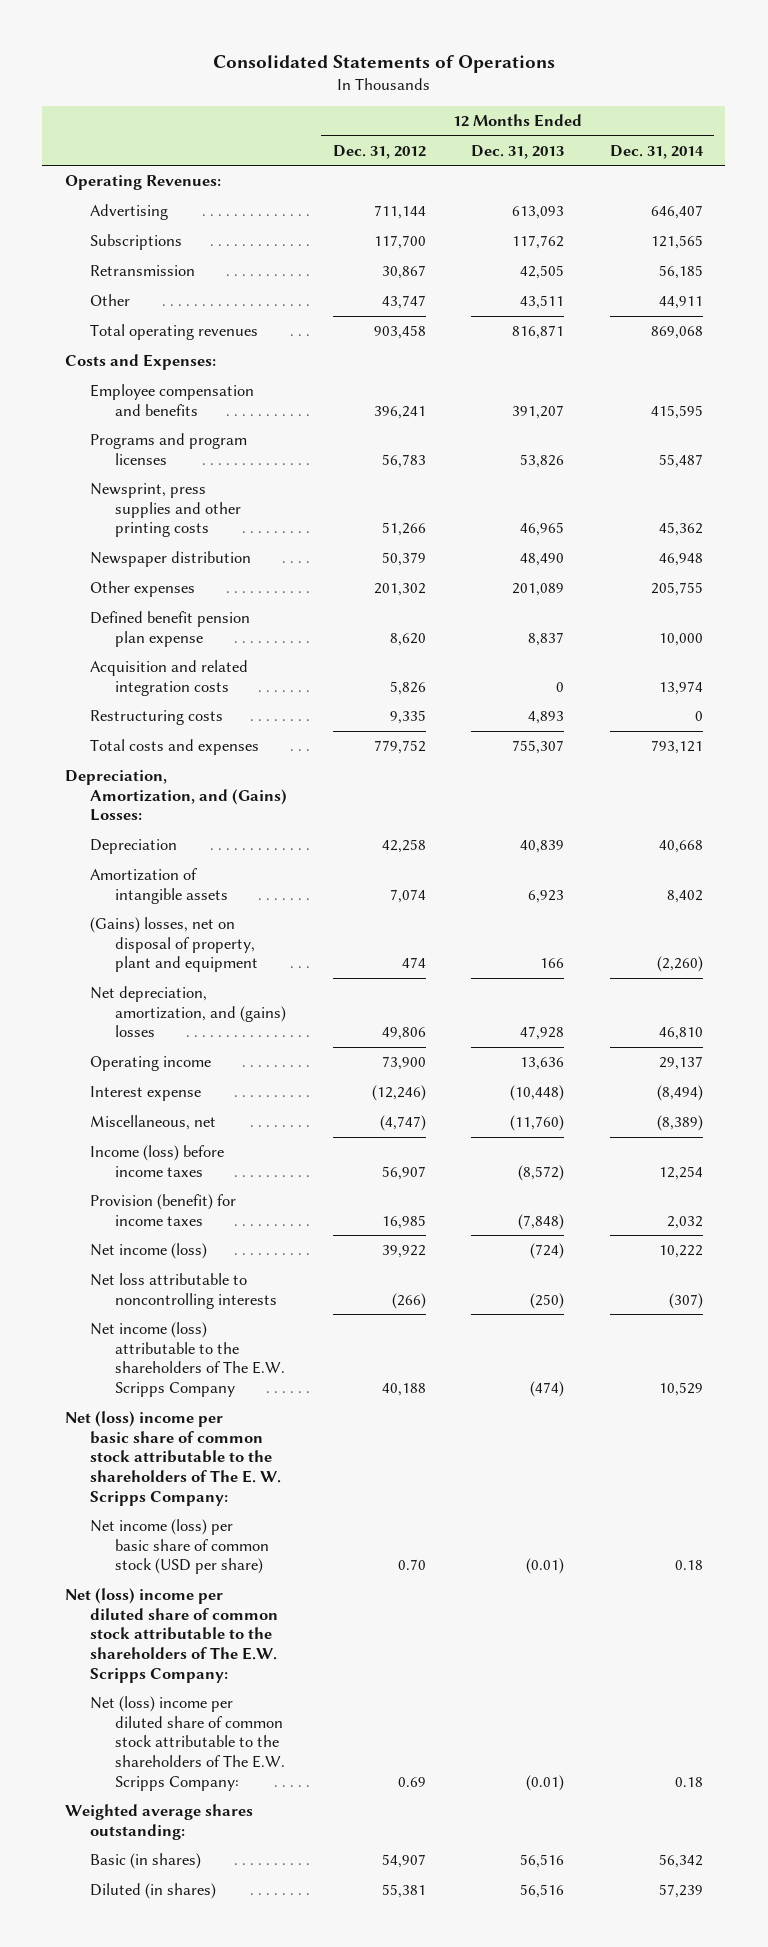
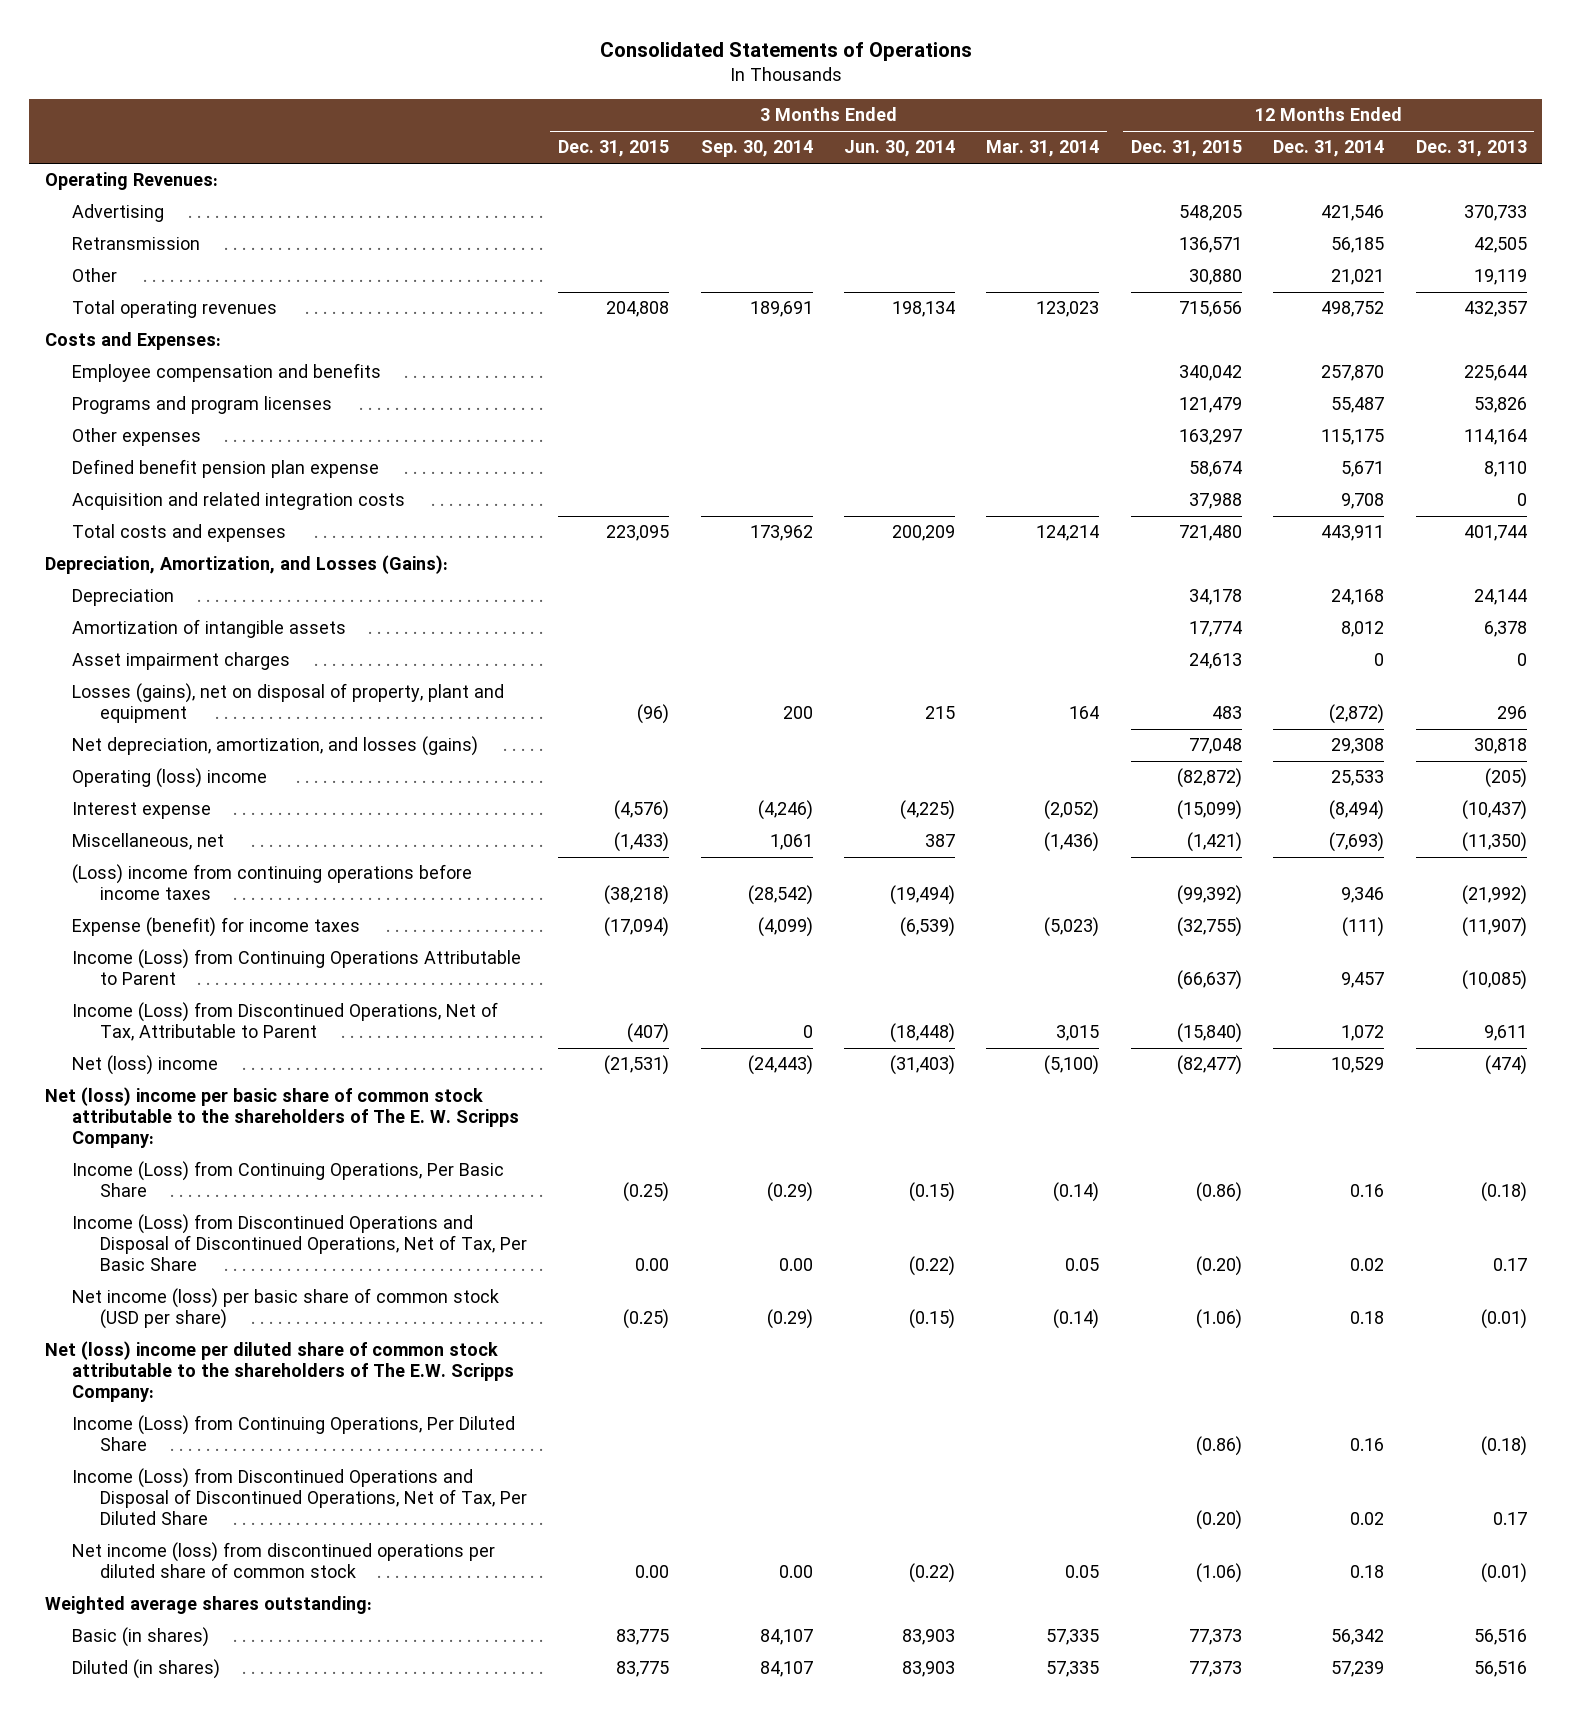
- | 12 Months Ended Dec. 31, 2012 | 12 Months Ended Dec. 31, 2013 | 12 Months Ended Dec. 31, 2014
+ | 3 Months Ended Dec. 31, 2015 | 3 Months Ended Sep. 30, 2014 | 3 Months Ended Jun. 30, 2014 | 3 Months Ended Mar. 31, 2014 | 12 Months Ended Dec. 31, 2015 | 12 Months Ended Dec. 31, 2014 | 12 Months Ended Dec. 31, 2013
- Advertising | 711,144 | 613,093 | 646,407
- Subscriptions | 117,700 | 117,762 | 121,565
+ Advertising | | | | | 548,205 | 421,546 | 370,733
- Other | 43,747 | 43,511 | 44,911
- Total operating revenues | 903,458 | 816,871 | 869,068
+ Other | | | | | 30,880 | 21,021 | 19,119
+ Total operating revenues | 204,808 | 189,691 | 198,134 | 123,023 | 715,656 | 498,752 | 432,357
- Employee compensation and benefits | 396,241 | 391,207 | 415,595
+ Employee compensation and benefits | | | | | 340,042 | 257,870 | 225,644
- Newsprint, press supplies and other printing costs | 51,266 | 46,965 | 45,362
- Newspaper distribution | 50,379 | 48,490 | 46,948
- Other expenses | 201,302 | 201,089 | 205,755
- Defined benefit pension plan expense | 8,620 | 8,837 | 10,000
- Acquisition and related integration costs | 5,826 | 0 | 13,974
- Restructuring costs | 9,335 | 4,893 | 0
- Total costs and expenses | 779,752 | 755,307 | 793,121
- Depreciation, Amortization, and (Gains) Losses:
- Depreciation | 42,258 | 40,839 | 40,668
- Amortization of intangible assets | 7,074 | 6,923 | 8,402
- (Gains) losses, net on disposal of property, plant and equipment | 474 | 166 | (2,260)
- Net depreciation, amortization, and (gains) losses | 49,806 | 47,928 | 46,810
- Operating income | 73,900 | 13,636 | 29,137
- Interest expense | (12,246) | (10,448) | (8,494)
- Miscellaneous, net | (4,747) | (11,760) | (8,389)
- Income (loss) before income taxes | 56,907 | (8,572) | 12,254
- Provision (benefit) for income taxes | 16,985 | (7,848) | 2,032
- Net income (loss) | 39,922 | (724) | 10,222
- Net loss attributable to noncontrolling interests | (266) | (250) | (307)
- Net income (loss) attributable to the shareholders of The E.W. Scripps Company | 40,188 | (474) | 10,529
+ Other expenses | | | | | 163,297 | 115,175 | 114,164
+ Defined benefit pension plan expense | | | | | 58,674 | 5,671 | 8,110
+ Acquisition and related integration costs | | | | | 37,988 | 9,708 | 0
+ Total costs and expenses | 223,095 | 173,962 | 200,209 | 124,214 | 721,480 | 443,911 | 401,744
+ Depreciation, Amortization, and Losses (Gains):
+ Depreciation | | | | | 34,178 | 24,168 | 24,144
+ Amortization of intangible assets | | | | | 17,774 | 8,012 | 6,378
+ Asset impairment charges | | | | | 24,613 | 0 | 0
+ Losses (gains), net on disposal of property, plant and equipment | (96) | 200 | 215 | 164 | 483 | (2,872) | 296
+ Net depreciation, amortization, and losses (gains) | | | | | 77,048 | 29,308 | 30,818
+ Operating (loss) income | | | | | (82,872) | 25,533 | (205)
+ Interest expense | (4,576) | (4,246) | (4,225) | (2,052) | (15,099) | (8,494) | (10,437)
+ Miscellaneous, net | (1,433) | 1,061 | 387 | (1,436) | (1,421) | (7,693) | (11,350)
+ (Loss) income from continuing operations before income taxes | (38,218) | (28,542) | (19,494) | | (99,392) | 9,346 | (21,992)
+ Expense (benefit) for income taxes | (17,094) | (4,099) | (6,539) | (5,023) | (32,755) | (111) | (11,907)
+ Income (Loss) from Continuing Operations Attributable to Parent | | | | | (66,637) | 9,457 | (10,085)
+ Income (Loss) from Discontinued Operations, Net of Tax, Attributable to Parent | (407) | 0 | (18,448) | 3,015 | (15,840) | 1,072 | 9,611
+ Net (loss) income | (21,531) | (24,443) | (31,403) | (5,100) | (82,477) | 10,529 | (474)
+ Income (Loss) from Continuing Operations, Per Basic Share | (0.25) | (0.29) | (0.15) | (0.14) | (0.86) | 0.16 | (0.18)
+ Income (Loss) from Discontinued Operations and Disposal of Discontinued Operations, Net of Tax, Per Basic Share | 0.00 | 0.00 | (0.22) | 0.05 | (0.20) | 0.02 | 0.17
- Net (loss) income per diluted share of common stock attributable to the shareholders of The E.W. Scripps Company: | 0.69 | (0.01) | 0.18
+ Income (Loss) from Continuing Operations, Per Diluted Share | | | | | (0.86) | 0.16 | (0.18)
+ Income (Loss) from Discontinued Operations and Disposal of Discontinued Operations, Net of Tax, Per Diluted Share | | | | | (0.20) | 0.02 | 0.17
+ Net income (loss) from discontinued operations per diluted share of common stock | 0.00 | 0.00 | (0.22) | 0.05 | (1.06) | 0.18 | (0.01)

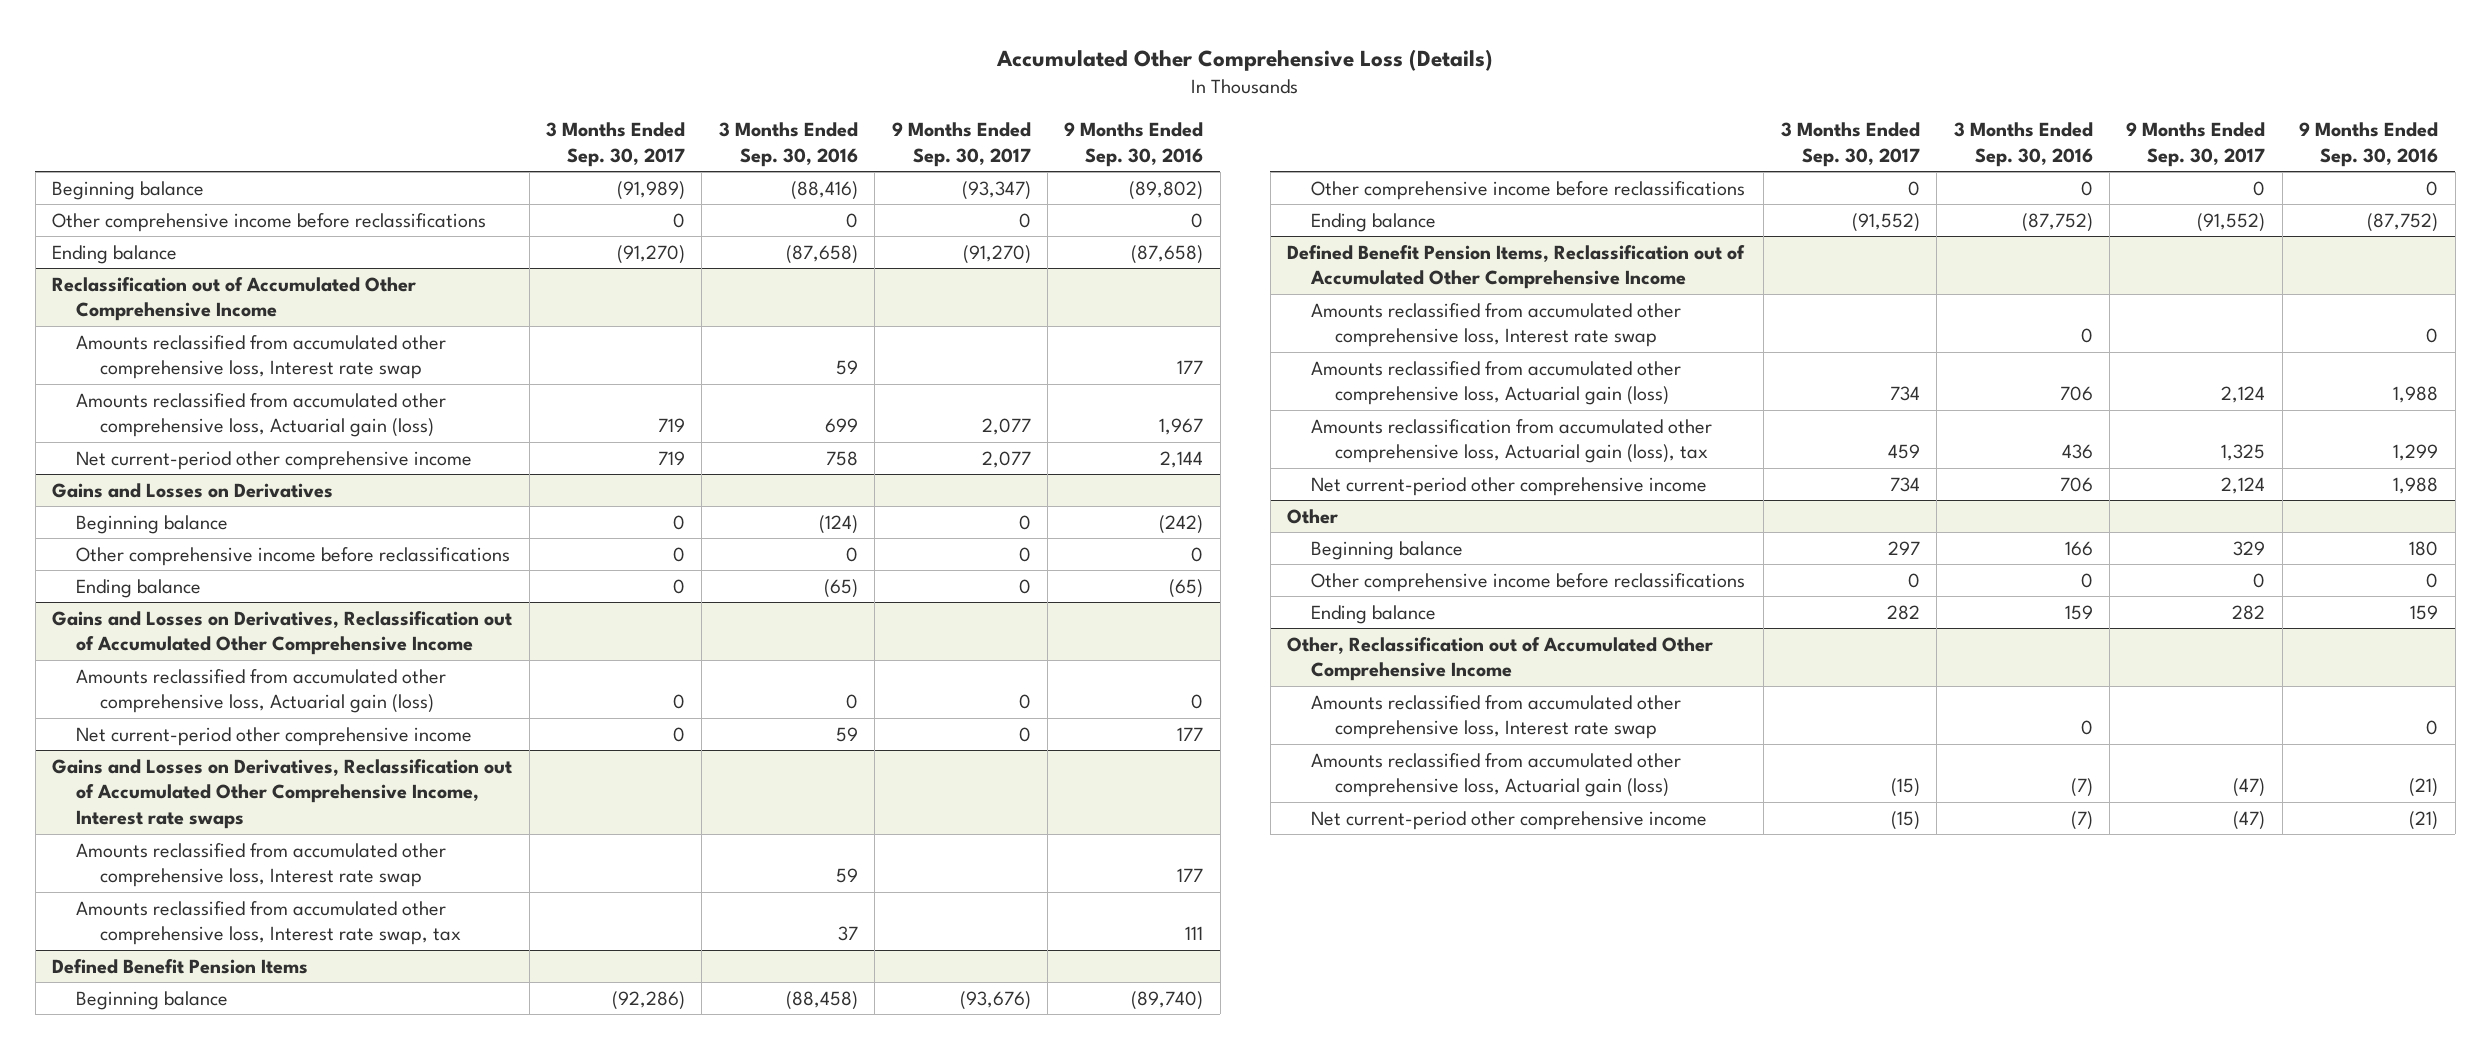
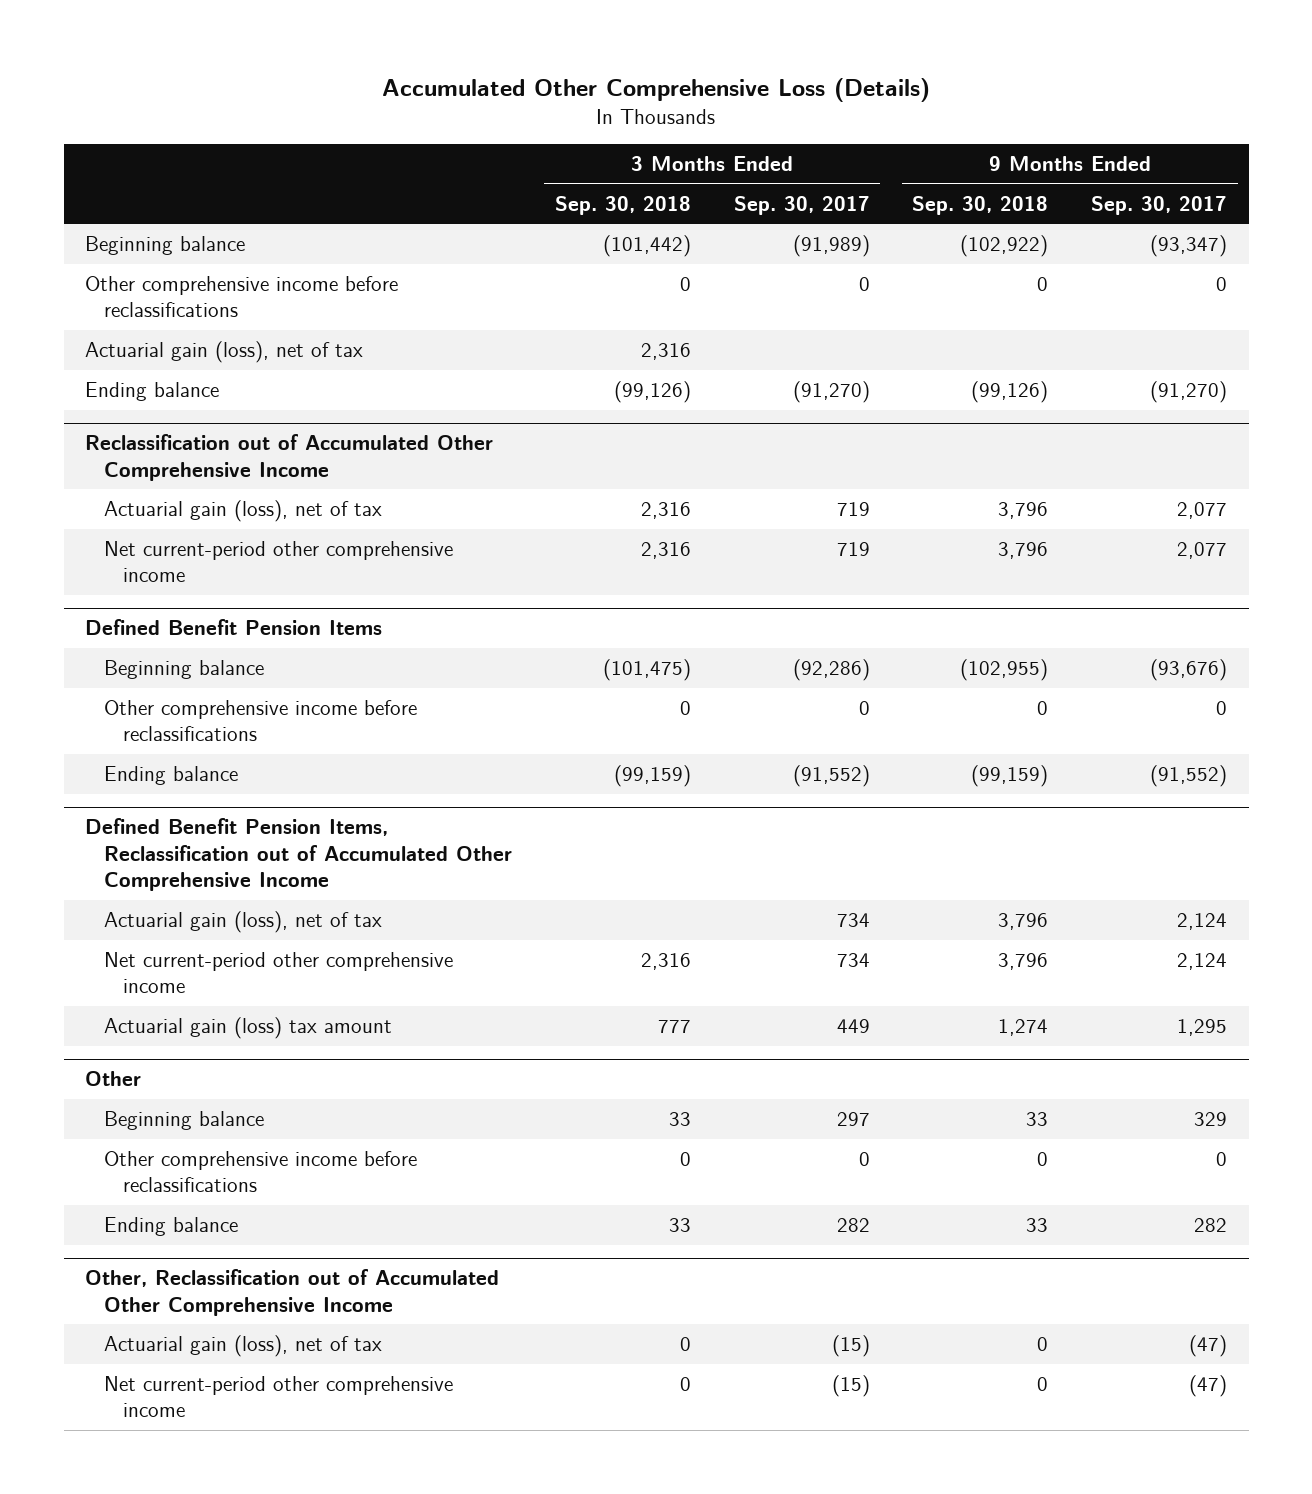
- | 3 Months Ended Sep. 30, 2017 | 3 Months Ended Sep. 30, 2016 | 9 Months Ended Sep. 30, 2017 | 9 Months Ended Sep. 30, 2016
+ | 3 Months Ended Sep. 30, 2018 | 3 Months Ended Sep. 30, 2017 | 9 Months Ended Sep. 30, 2018 | 9 Months Ended Sep. 30, 2017
+ Actuarial gain (loss), net of tax | 2,316 | | |
@ Reclassification out of Accumulated Other Comprehensive Income
- Amounts reclassified from accumulated other comprehensive loss, Interest rate swap | | 59 | | 177
- Amounts reclassified from accumulated other comprehensive loss, Actuarial gain (loss) | 719 | 699 | 2,077 | 1,967
+ Actuarial gain (loss), net of tax | 2,316 | 719 | 3,796 | 2,077
- Gains and Losses on Derivatives
- Beginning balance | 0 | (124) | 0 | (242)
- Other comprehensive income before reclassifications | 0 | 0 | 0 | 0
- Ending balance | 0 | (65) | 0 | (65)
- Gains and Losses on Derivatives, Reclassification out of Accumulated Other Comprehensive Income
- Amounts reclassified from accumulated other comprehensive loss, Actuarial gain (loss) | 0 | 0 | 0 | 0
- Net current-period other comprehensive income | 0 | 59 | 0 | 177
- Gains and Losses on Derivatives, Reclassification out of Accumulated Other Comprehensive Income, Interest rate swaps
- Amounts reclassified from accumulated other comprehensive loss, Interest rate swap | | 59 | | 177
- Amounts reclassified from accumulated other comprehensive loss, Interest rate swap, tax | | 37 | | 111
@ Defined Benefit Pension Items, Reclassification out of Accumulated Other Comprehensive Income
- Amounts reclassified from accumulated other comprehensive loss, Interest rate swap | | 0 | | 0
- Amounts reclassified from accumulated other comprehensive loss, Actuarial gain (loss) | 734 | 706 | 2,124 | 1,988
- Amounts reclassification from accumulated other comprehensive loss, Actuarial gain (loss), tax | 459 | 436 | 1,325 | 1,299
+ Actuarial gain (loss), net of tax | | 734 | 3,796 | 2,124
+ Actuarial gain (loss) tax amount | 777 | 449 | 1,274 | 1,295
@ Other, Reclassification out of Accumulated Other Comprehensive Income
- Amounts reclassified from accumulated other comprehensive loss, Interest rate swap | | 0 | | 0
- Amounts reclassified from accumulated other comprehensive loss, Actuarial gain (loss) | (15) | (7) | (47) | (21)
+ Actuarial gain (loss), net of tax | 0 | (15) | 0 | (47)

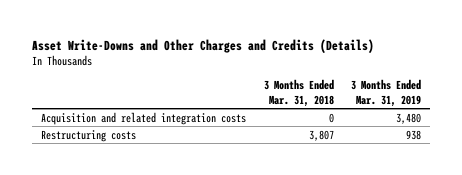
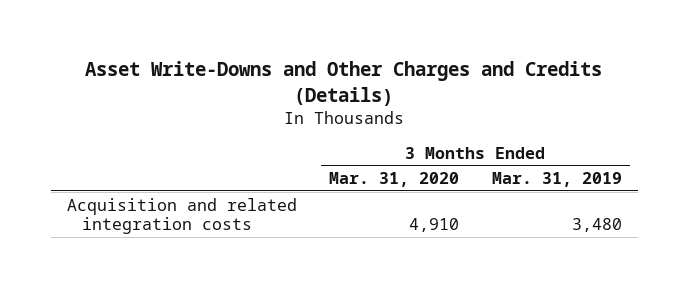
- | 3 Months Ended Mar. 31, 2018 | 3 Months Ended Mar. 31, 2019
+ | 3 Months Ended Mar. 31, 2020 | 3 Months Ended Mar. 31, 2019
- Restructuring costs | 3,807 | 938

